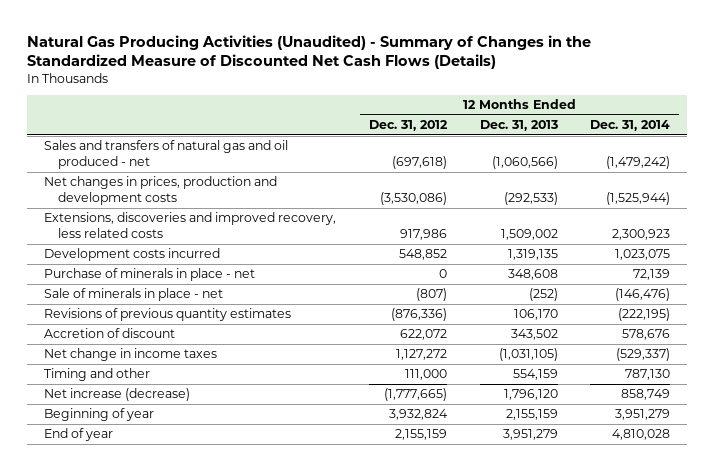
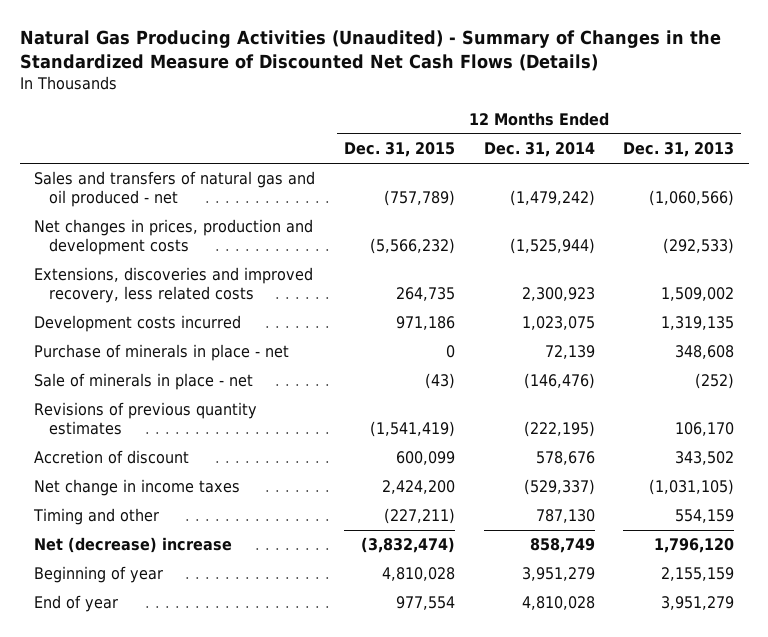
- | 12 Months Ended Dec. 31, 2012 | 12 Months Ended Dec. 31, 2013 | 12 Months Ended Dec. 31, 2014
+ | 12 Months Ended Dec. 31, 2015 | 12 Months Ended Dec. 31, 2014 | 12 Months Ended Dec. 31, 2013
- Net increase (decrease) | (1,777,665) | 1,796,120 | 858,749
+ Net (decrease) increase | (3,832,474) | 858,749 | 1,796,120

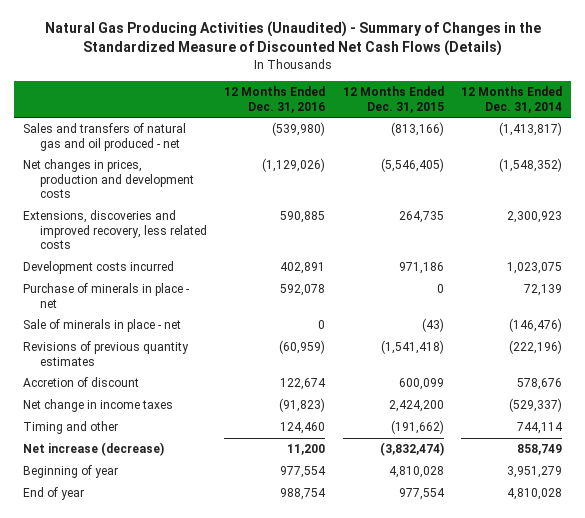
- | 12 Months Ended Dec. 31, 2015 | 12 Months Ended Dec. 31, 2014 | 12 Months Ended Dec. 31, 2013
+ | 12 Months Ended Dec. 31, 2016 | 12 Months Ended Dec. 31, 2015 | 12 Months Ended Dec. 31, 2014
- Sales and transfers of natural gas and oil produced - net | (757,789) | (1,479,242) | (1,060,566)
- Net changes in prices, production and development costs | (5,566,232) | (1,525,944) | (292,533)
+ Sales and transfers of natural gas and oil produced - net | (539,980) | (813,166) | (1,413,817)
+ Net changes in prices, production and development costs | (1,129,026) | (5,546,405) | (1,548,352)
- Revisions of previous quantity estimates | (1,541,419) | (222,195) | 106,170
+ Revisions of previous quantity estimates | (60,959) | (1,541,418) | (222,196)
- Timing and other | (227,211) | 787,130 | 554,159
- Net (decrease) increase | (3,832,474) | 858,749 | 1,796,120
+ Timing and other | 124,460 | (191,662) | 744,114
+ Net increase (decrease) | 11,200 | (3,832,474) | 858,749

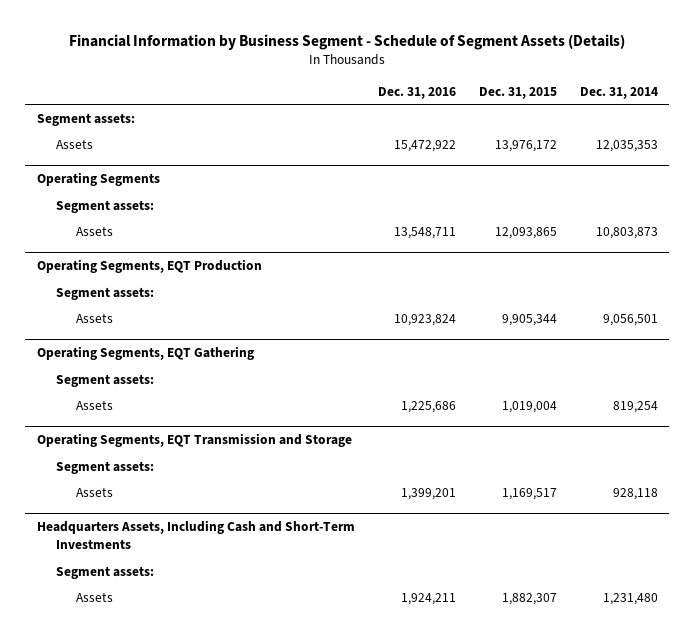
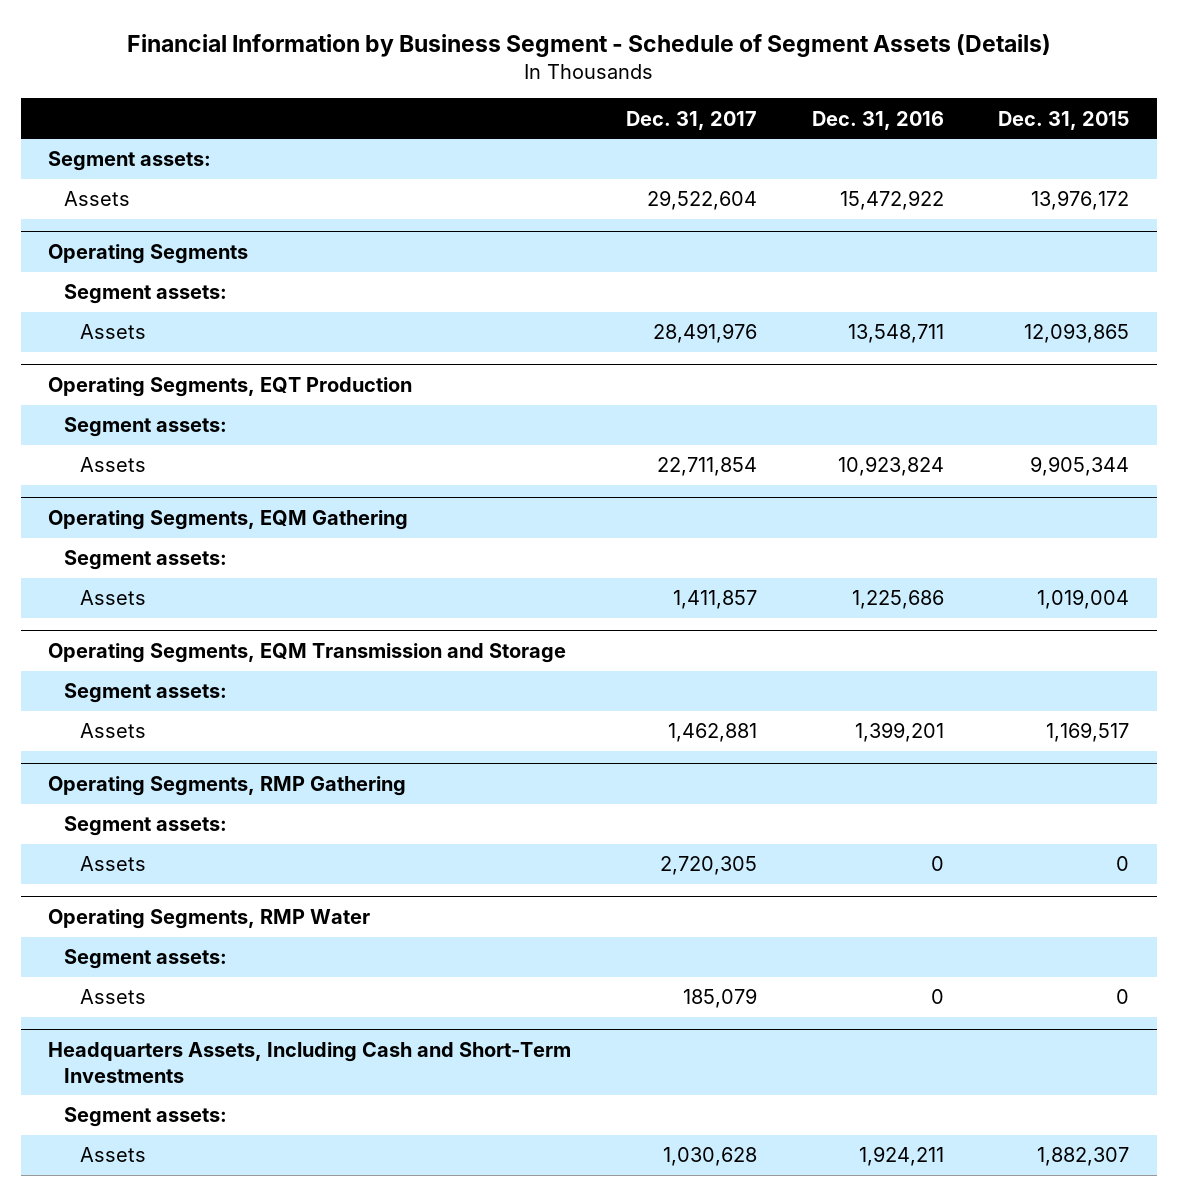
- | Dec. 31, 2016 | Dec. 31, 2015 | Dec. 31, 2014
+ | Dec. 31, 2017 | Dec. 31, 2016 | Dec. 31, 2015
- Operating Segments, EQT Gathering
+ Operating Segments, EQM Gathering
- Operating Segments, EQT Transmission and Storage
+ Operating Segments, EQM Transmission and Storage
+ Operating Segments, RMP Gathering
+ Segment assets:
+ Assets | 2,720,305 | 0 | 0
+ Operating Segments, RMP Water
+ Segment assets:
+ Assets | 185,079 | 0 | 0

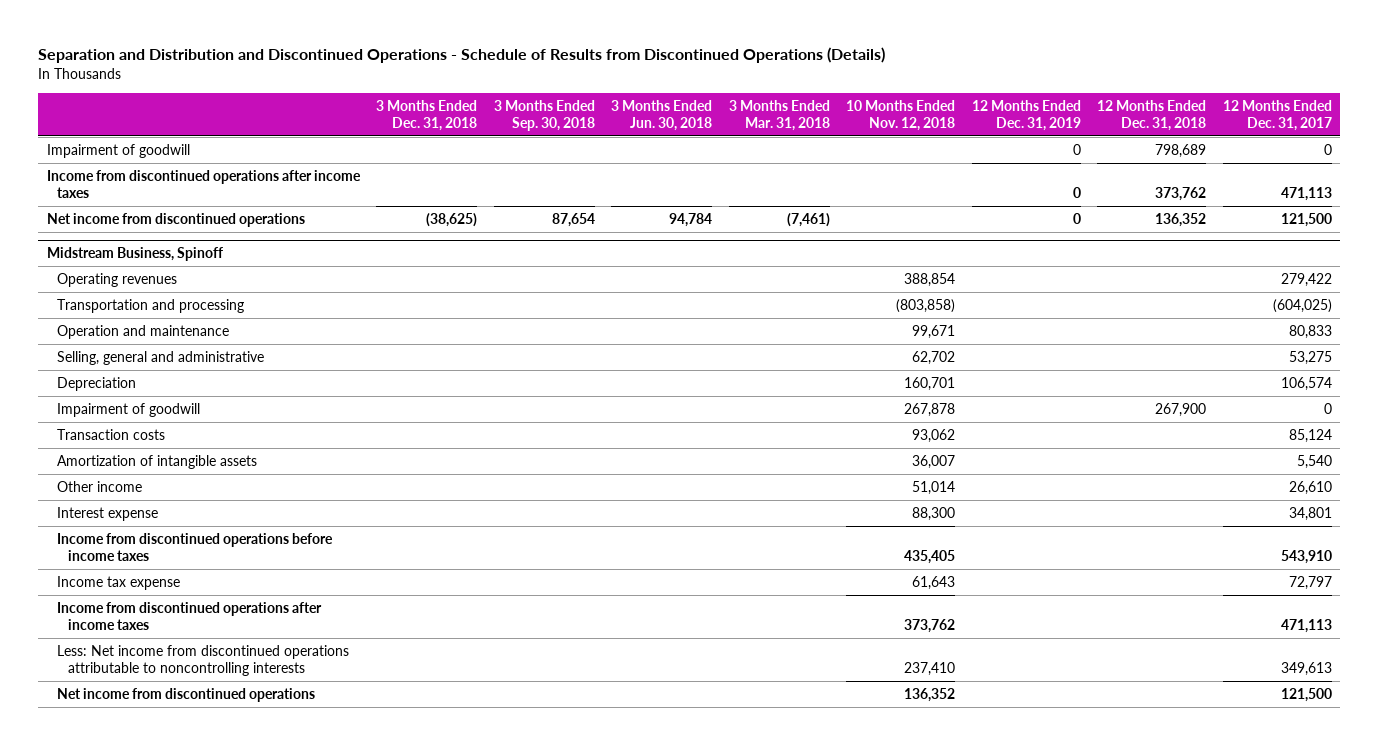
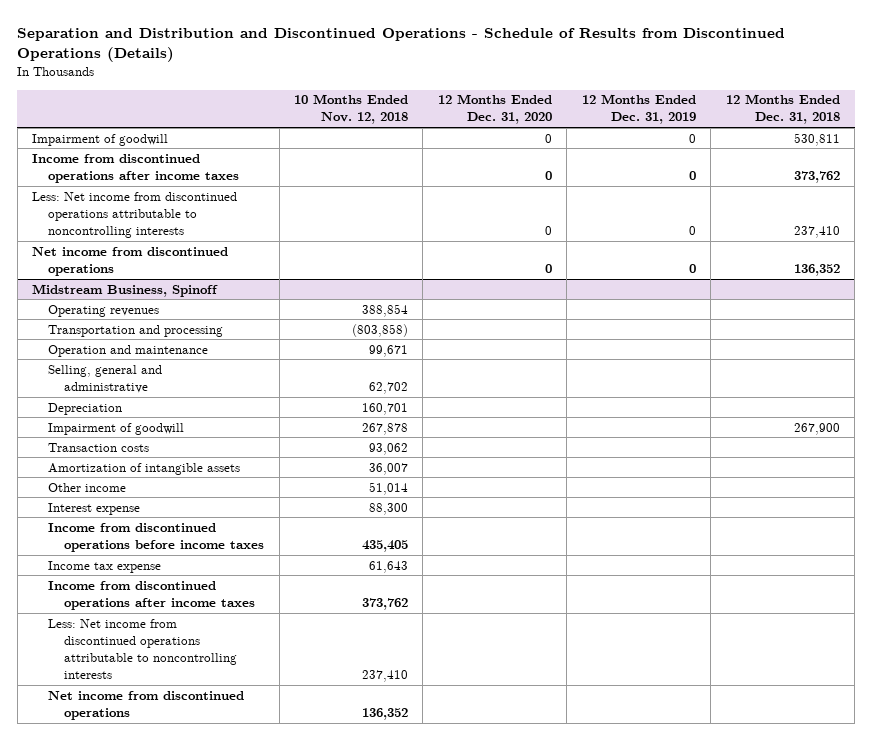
- | 3 Months Ended Dec. 31, 2018 | 3 Months Ended Sep. 30, 2018 | 3 Months Ended Jun. 30, 2018 | 3 Months Ended Mar. 31, 2018 | 10 Months Ended Nov. 12, 2018 | 12 Months Ended Dec. 31, 2019 | 12 Months Ended Dec. 31, 2018 | 12 Months Ended Dec. 31, 2017
+ | 10 Months Ended Nov. 12, 2018 | 12 Months Ended Dec. 31, 2020 | 12 Months Ended Dec. 31, 2019 | 12 Months Ended Dec. 31, 2018
- Impairment of goodwill | | | | | | 0 | 798,689 | 0
+ Impairment of goodwill | | 0 | 0 | 530,811
+ Less: Net income from discontinued operations attributable to noncontrolling interests | | 0 | 0 | 237,410

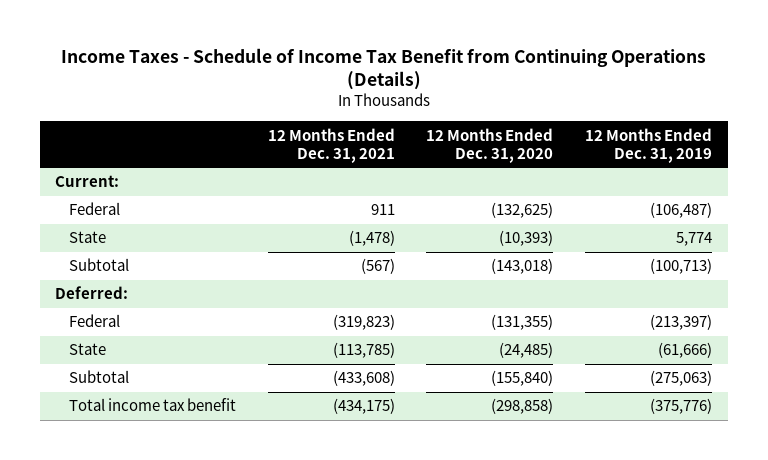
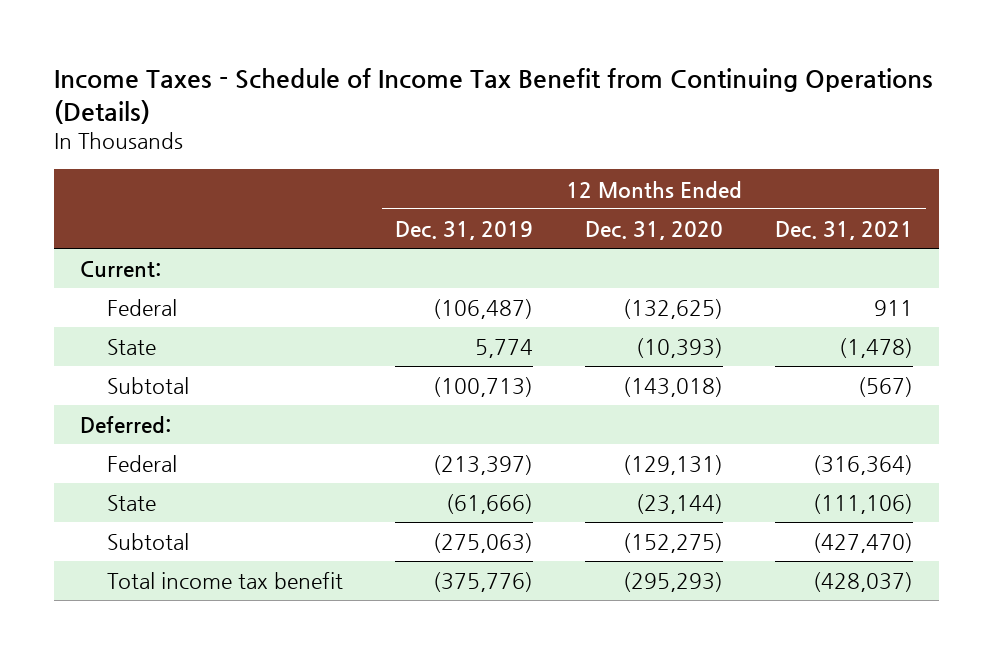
- | 12 Months Ended Dec. 31, 2021 | 12 Months Ended Dec. 31, 2020 | 12 Months Ended Dec. 31, 2019
+ | 12 Months Ended Dec. 31, 2019 | 12 Months Ended Dec. 31, 2020 | 12 Months Ended Dec. 31, 2021
- Federal | (319,823) | (131,355) | (213,397)
- State | (113,785) | (24,485) | (61,666)
- Subtotal | (433,608) | (155,840) | (275,063)
- Total income tax benefit | (434,175) | (298,858) | (375,776)
+ Federal | (213,397) | (129,131) | (316,364)
+ State | (61,666) | (23,144) | (111,106)
+ Subtotal | (275,063) | (152,275) | (427,470)
+ Total income tax benefit | (375,776) | (295,293) | (428,037)

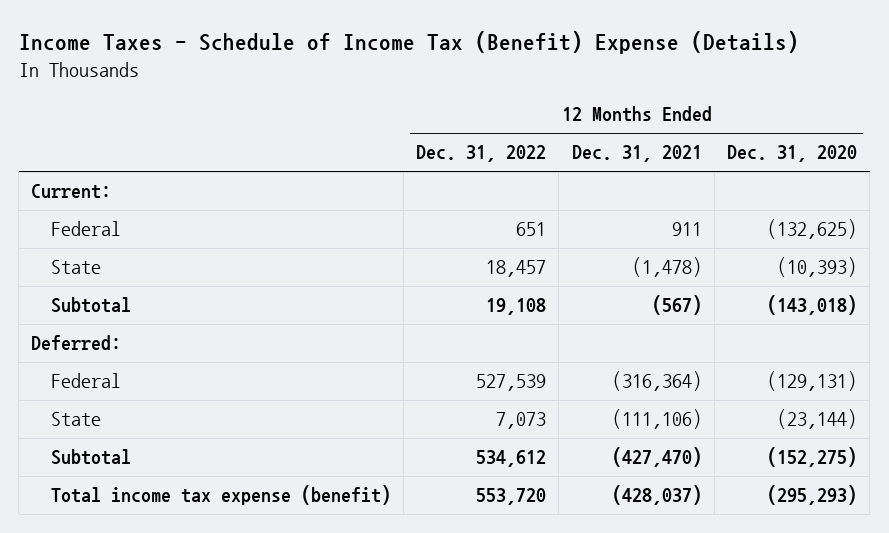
- Income Taxes - Schedule of Income Tax Benefit from Continuing Operations (Details)
+ Income Taxes - Schedule of Income Tax (Benefit) Expense (Details)
- | 12 Months Ended Dec. 31, 2019 | 12 Months Ended Dec. 31, 2020 | 12 Months Ended Dec. 31, 2021
+ | 12 Months Ended Dec. 31, 2022 | 12 Months Ended Dec. 31, 2021 | 12 Months Ended Dec. 31, 2020
- Total income tax benefit | (375,776) | (295,293) | (428,037)
+ Total income tax expense (benefit) | 553,720 | (428,037) | (295,293)

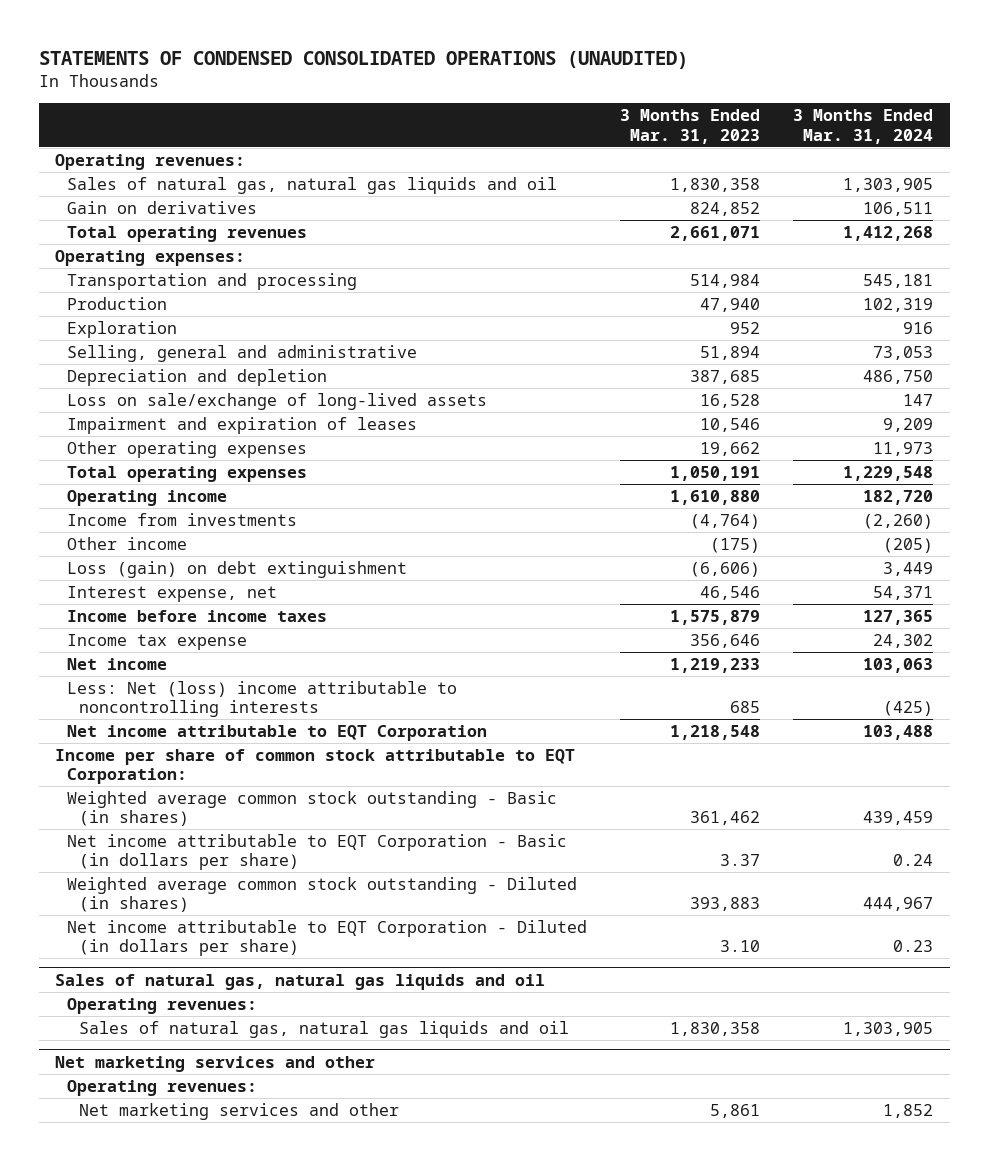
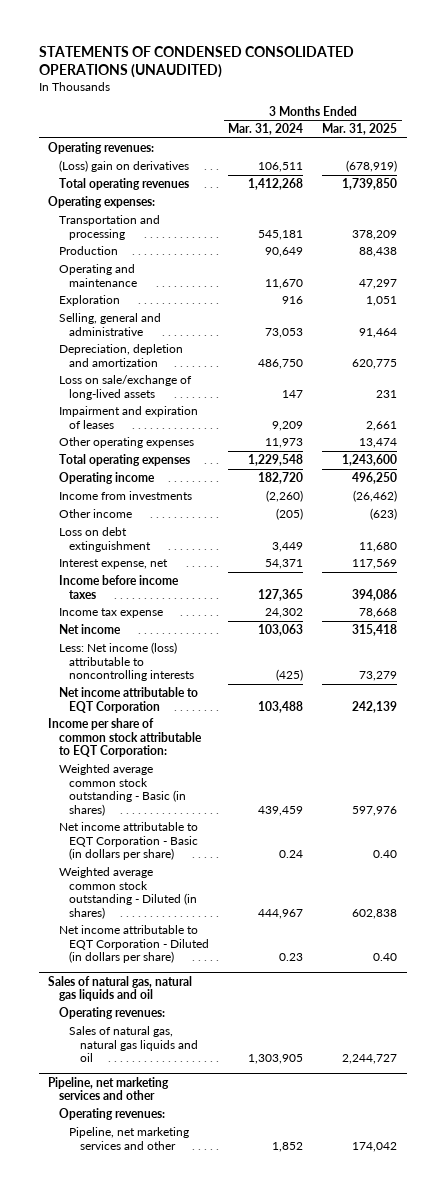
- | 3 Months Ended Mar. 31, 2023 | 3 Months Ended Mar. 31, 2024
+ | 3 Months Ended Mar. 31, 2024 | 3 Months Ended Mar. 31, 2025
- Sales of natural gas, natural gas liquids and oil | 1,830,358 | 1,303,905
- Gain on derivatives | 824,852 | 106,511
+ (Loss) gain on derivatives | 106,511 | (678,919)
- Production | 47,940 | 102,319
+ Production | 90,649 | 88,438
+ Operating and maintenance | 11,670 | 47,297
- Depreciation and depletion | 387,685 | 486,750
+ Depreciation, depletion and amortization | 486,750 | 620,775
- Loss (gain) on debt extinguishment | (6,606) | 3,449
+ Loss on debt extinguishment | 3,449 | 11,680
- Less: Net (loss) income attributable to noncontrolling interests | 685 | (425)
+ Less: Net income (loss) attributable to noncontrolling interests | (425) | 73,279
- Net marketing services and other
+ Pipeline, net marketing services and other
- Net marketing services and other | 5,861 | 1,852
+ Pipeline, net marketing services and other | 1,852 | 174,042

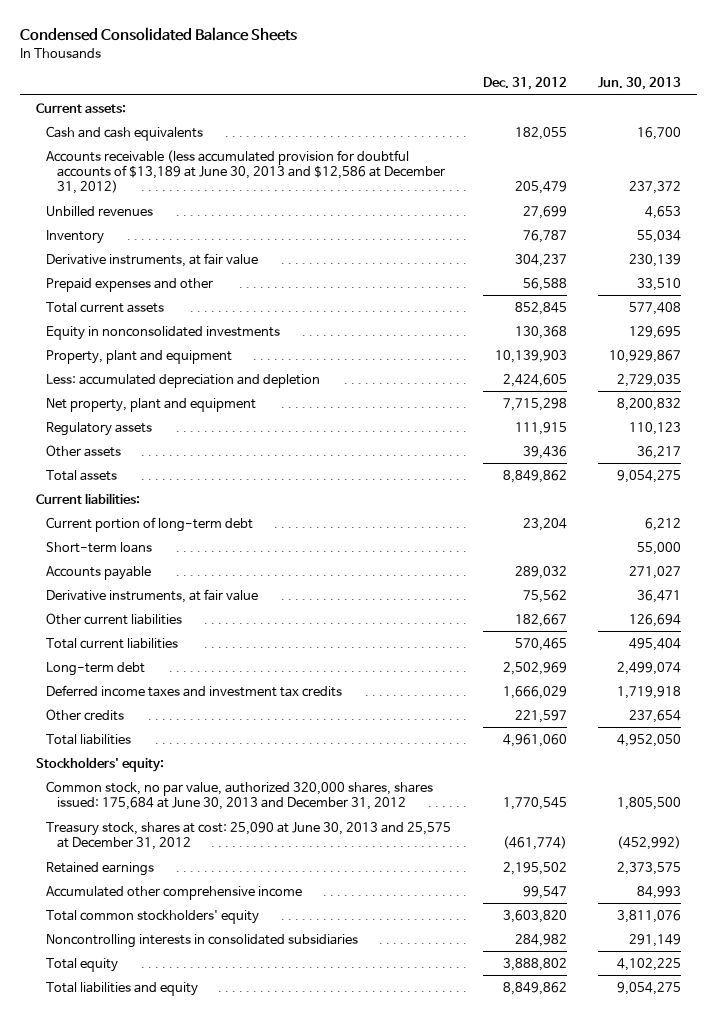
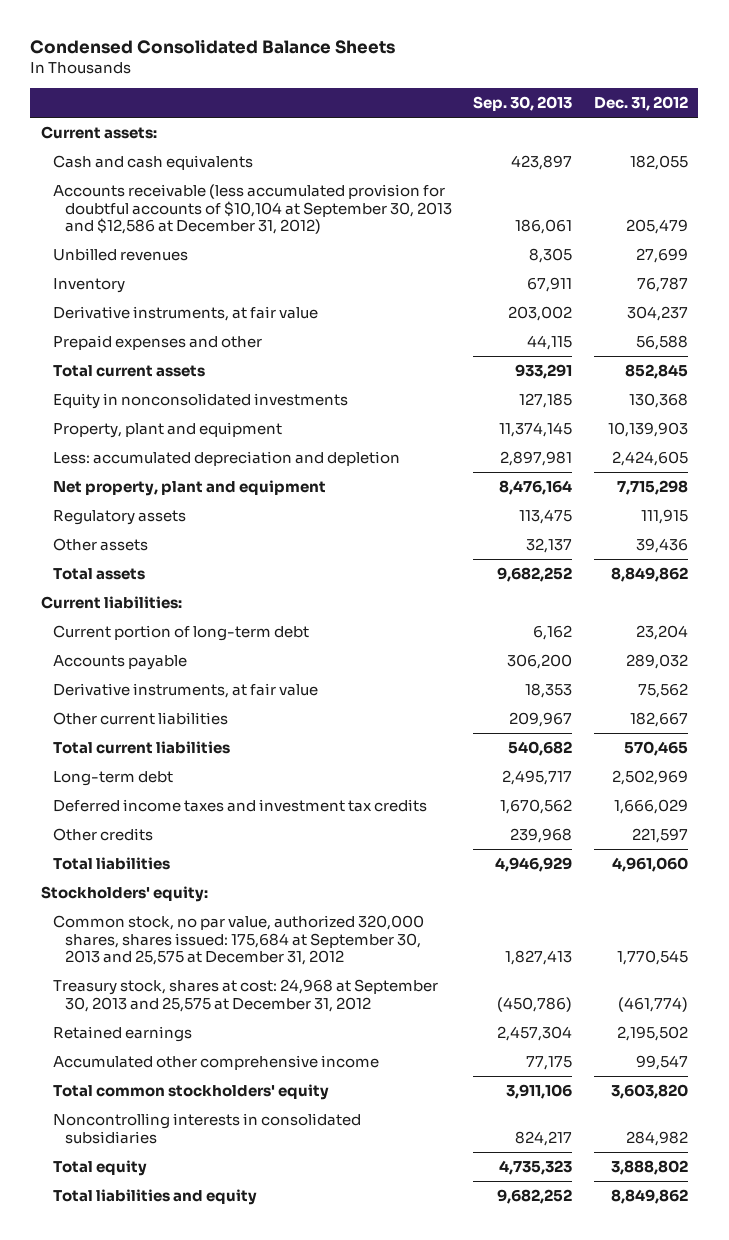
- | Dec. 31, 2012 | Jun. 30, 2013
+ | Sep. 30, 2013 | Dec. 31, 2012
- Accounts receivable (less accumulated provision for doubtful accounts of $13,189 at June 30, 2013 and $12,586 at December 31, 2012) | 205,479 | 237,372
+ Accounts receivable (less accumulated provision for doubtful accounts of $10,104 at September 30, 2013 and $12,586 at December 31, 2012) | 186,061 | 205,479
- Short-term loans | | 55,000
- Common stock, no par value, authorized 320,000 shares, shares issued: 175,684 at June 30, 2013 and December 31, 2012 | 1,770,545 | 1,805,500
- Treasury stock, shares at cost: 25,090 at June 30, 2013 and 25,575 at December 31, 2012 | (461,774) | (452,992)
+ Common stock, no par value, authorized 320,000 shares, shares issued: 175,684 at September 30, 2013 and 25,575 at December 31, 2012 | 1,827,413 | 1,770,545
+ Treasury stock, shares at cost: 24,968 at September 30, 2013 and 25,575 at December 31, 2012 | (450,786) | (461,774)

